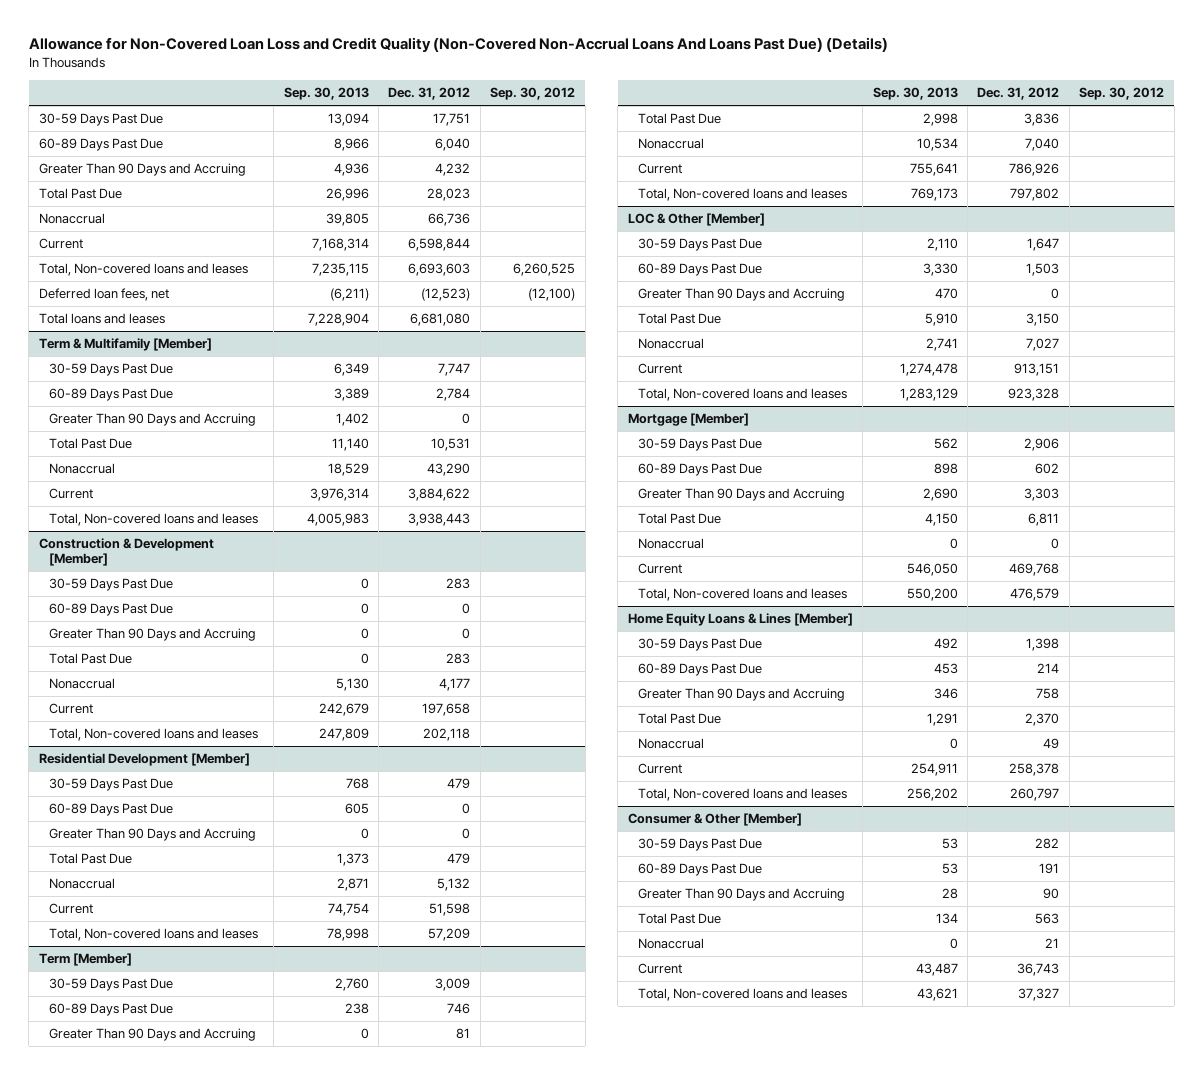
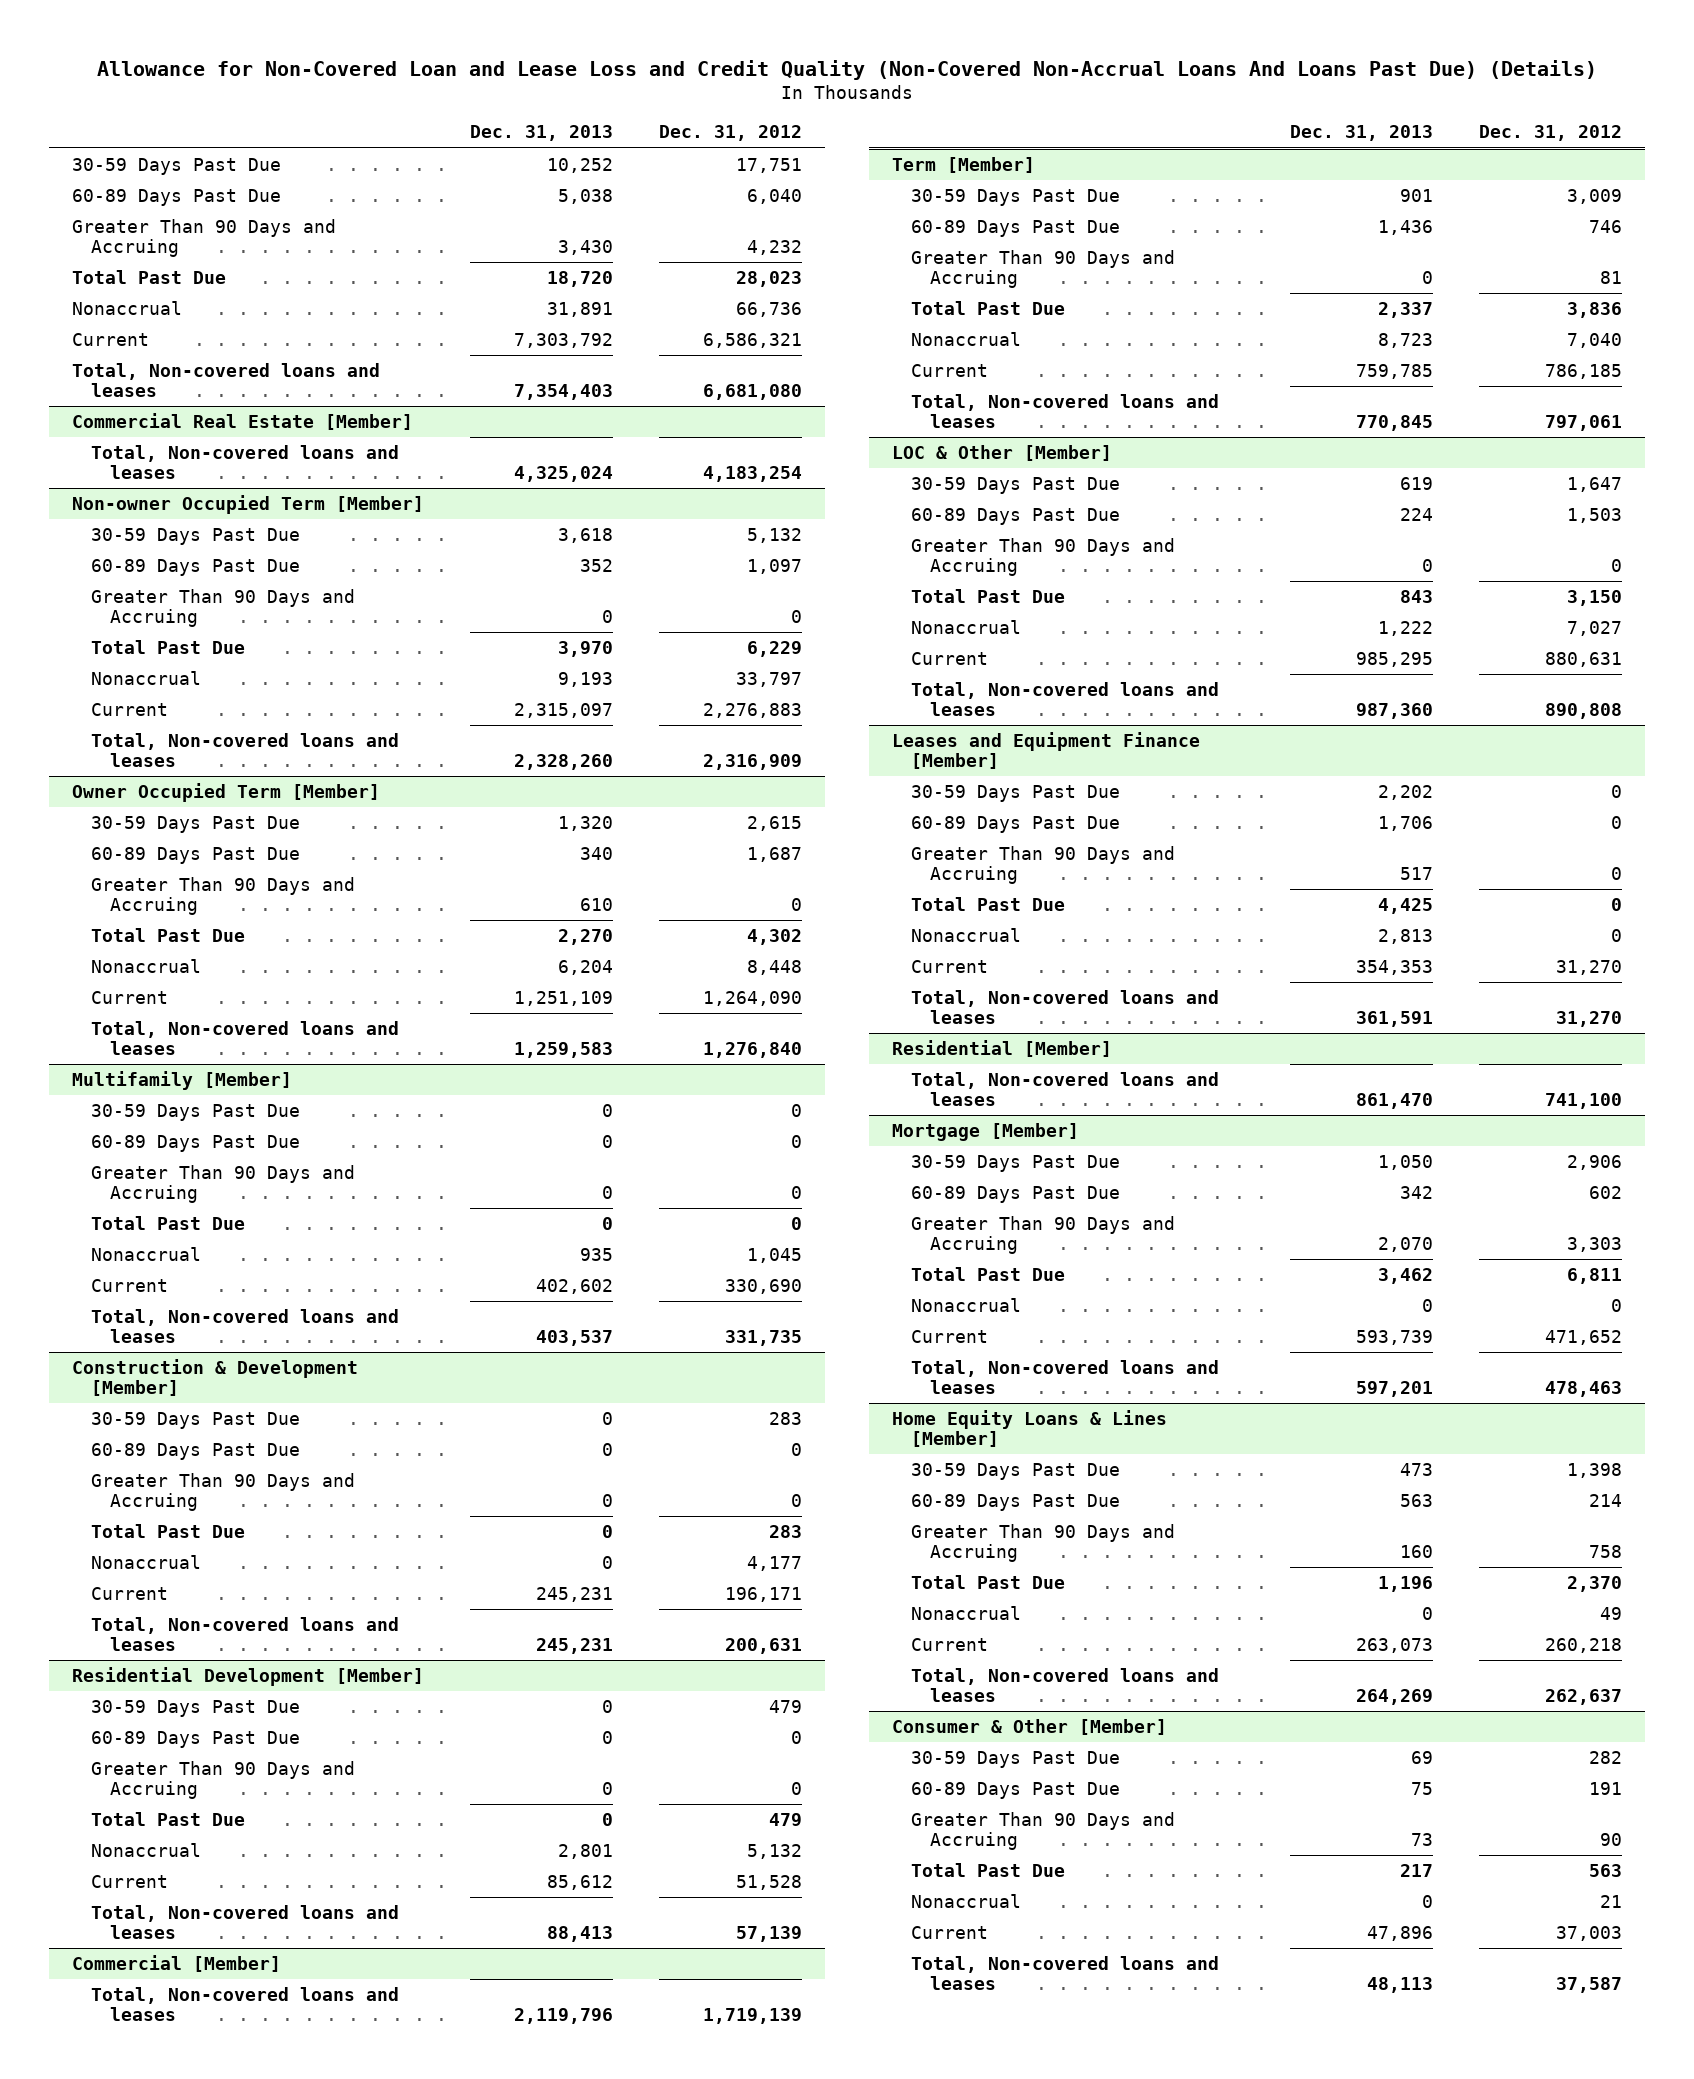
- Allowance for Non-Covered Loan Loss and Credit Quality (Non-Covered Non-Accrual Loans And Loans Past Due) (Details)
+ Allowance for Non-Covered Loan and Lease Loss and Credit Quality (Non-Covered Non-Accrual Loans And Loans Past Due) (Details)
- | Sep. 30, 2013 | Dec. 31, 2012 | Sep. 30, 2012
+ | Dec. 31, 2013 | Dec. 31, 2012
- Current | 7,168,314 | 6,598,844 |
- Total, Non-covered loans and leases | 7,235,115 | 6,693,603 | 6,260,525
- Deferred loan fees, net | (6,211) | (12,523) | (12,100)
- Total loans and leases | 7,228,904 | 6,681,080 |
- Term & Multifamily [Member]
- 30-59 Days Past Due | 6,349 | 7,747 |
- 60-89 Days Past Due | 3,389 | 2,784 |
+ Current | 7,303,792 | 6,586,321
+ Total, Non-covered loans and leases | 7,354,403 | 6,681,080
+ Commercial Real Estate [Member]
+ Total, Non-covered loans and leases | 4,325,024 | 4,183,254
+ Non-owner Occupied Term [Member]
+ 30-59 Days Past Due | 3,618 | 5,132
+ 60-89 Days Past Due | 352 | 1,097
- Total Past Due | 11,140 | 10,531 |
- Nonaccrual | 18,529 | 43,290 |
- Current | 3,976,314 | 3,884,622 |
- Total, Non-covered loans and leases | 4,005,983 | 3,938,443 |
+ Total Past Due | 3,970 | 6,229
+ Nonaccrual | 9,193 | 33,797
+ Current | 2,315,097 | 2,276,883
+ Total, Non-covered loans and leases | 2,328,260 | 2,316,909
+ Owner Occupied Term [Member]
+ 30-59 Days Past Due | 1,320 | 2,615
+ 60-89 Days Past Due | 340 | 1,687
+ Greater Than 90 Days and Accruing | 610 | 0
+ Total Past Due | 2,270 | 4,302
+ Nonaccrual | 6,204 | 8,448
+ Current | 1,251,109 | 1,264,090
+ Total, Non-covered loans and leases | 1,259,583 | 1,276,840
+ Multifamily [Member]
+ 30-59 Days Past Due | 0 | 0
+ 60-89 Days Past Due | 0 | 0
+ Greater Than 90 Days and Accruing | 0 | 0
+ Total Past Due | 0 | 0
+ Nonaccrual | 935 | 1,045
+ Current | 402,602 | 330,690
+ Total, Non-covered loans and leases | 403,537 | 331,735
@ Construction & Development [Member]
- Current | 242,679 | 197,658 |
- Total, Non-covered loans and leases | 247,809 | 202,118 |
+ Current | 245,231 | 196,171
+ Total, Non-covered loans and leases | 245,231 | 200,631
@ Residential Development [Member]
- Current | 74,754 | 51,598 |
- Total, Non-covered loans and leases | 78,998 | 57,209 |
+ Current | 85,612 | 51,528
+ Total, Non-covered loans and leases | 88,413 | 57,139
+ Commercial [Member]
+ Total, Non-covered loans and leases | 2,119,796 | 1,719,139
@ Term [Member]
- Current | 755,641 | 786,926 |
- Total, Non-covered loans and leases | 769,173 | 797,802 |
+ Current | 759,785 | 786,185
+ Total, Non-covered loans and leases | 770,845 | 797,061
@ LOC & Other [Member]
- Current | 1,274,478 | 913,151 |
- Total, Non-covered loans and leases | 1,283,129 | 923,328 |
+ Current | 985,295 | 880,631
+ Total, Non-covered loans and leases | 987,360 | 890,808
+ Leases and Equipment Finance [Member]
+ 30-59 Days Past Due | 2,202 | 0
+ 60-89 Days Past Due | 1,706 | 0
+ Greater Than 90 Days and Accruing | 517 | 0
+ Total Past Due | 4,425 | 0
+ Nonaccrual | 2,813 | 0
+ Current | 354,353 | 31,270
+ Total, Non-covered loans and leases | 361,591 | 31,270
+ Residential [Member]
+ Total, Non-covered loans and leases | 861,470 | 741,100
@ Mortgage [Member]
- Current | 546,050 | 469,768 |
- Total, Non-covered loans and leases | 550,200 | 476,579 |
+ Current | 593,739 | 471,652
+ Total, Non-covered loans and leases | 597,201 | 478,463
@ Home Equity Loans & Lines [Member]
- Current | 254,911 | 258,378 |
- Total, Non-covered loans and leases | 256,202 | 260,797 |
+ Current | 263,073 | 260,218
+ Total, Non-covered loans and leases | 264,269 | 262,637
@ Consumer & Other [Member]
- Current | 43,487 | 36,743 |
- Total, Non-covered loans and leases | 43,621 | 37,327 |
+ Current | 47,896 | 37,003
+ Total, Non-covered loans and leases | 48,113 | 37,587

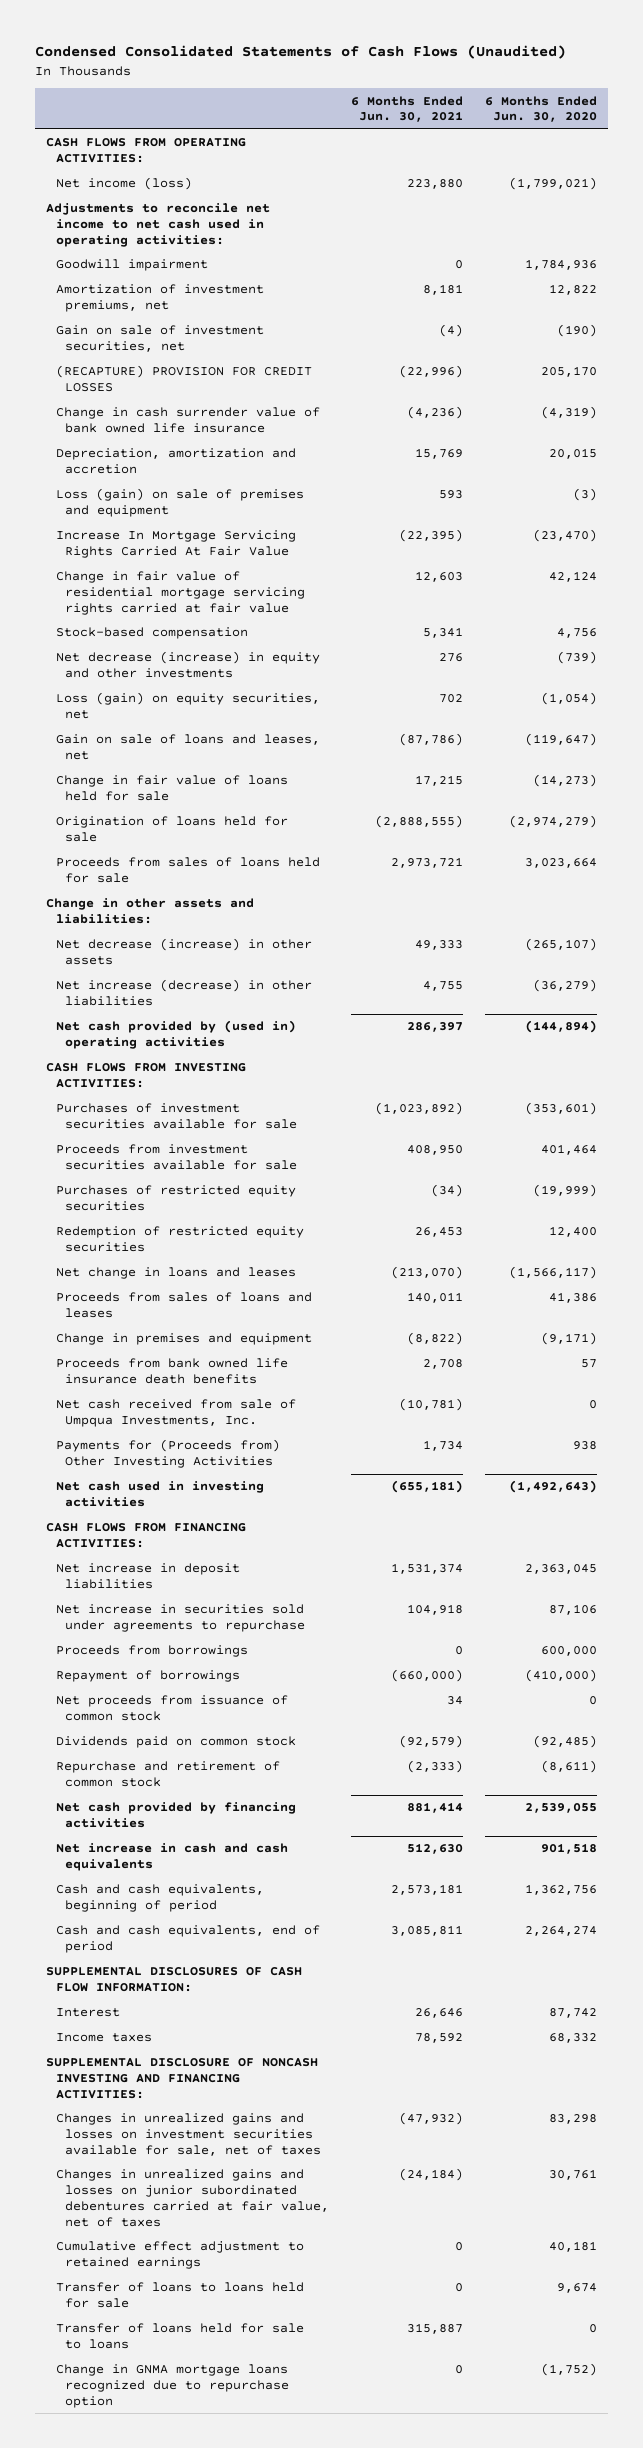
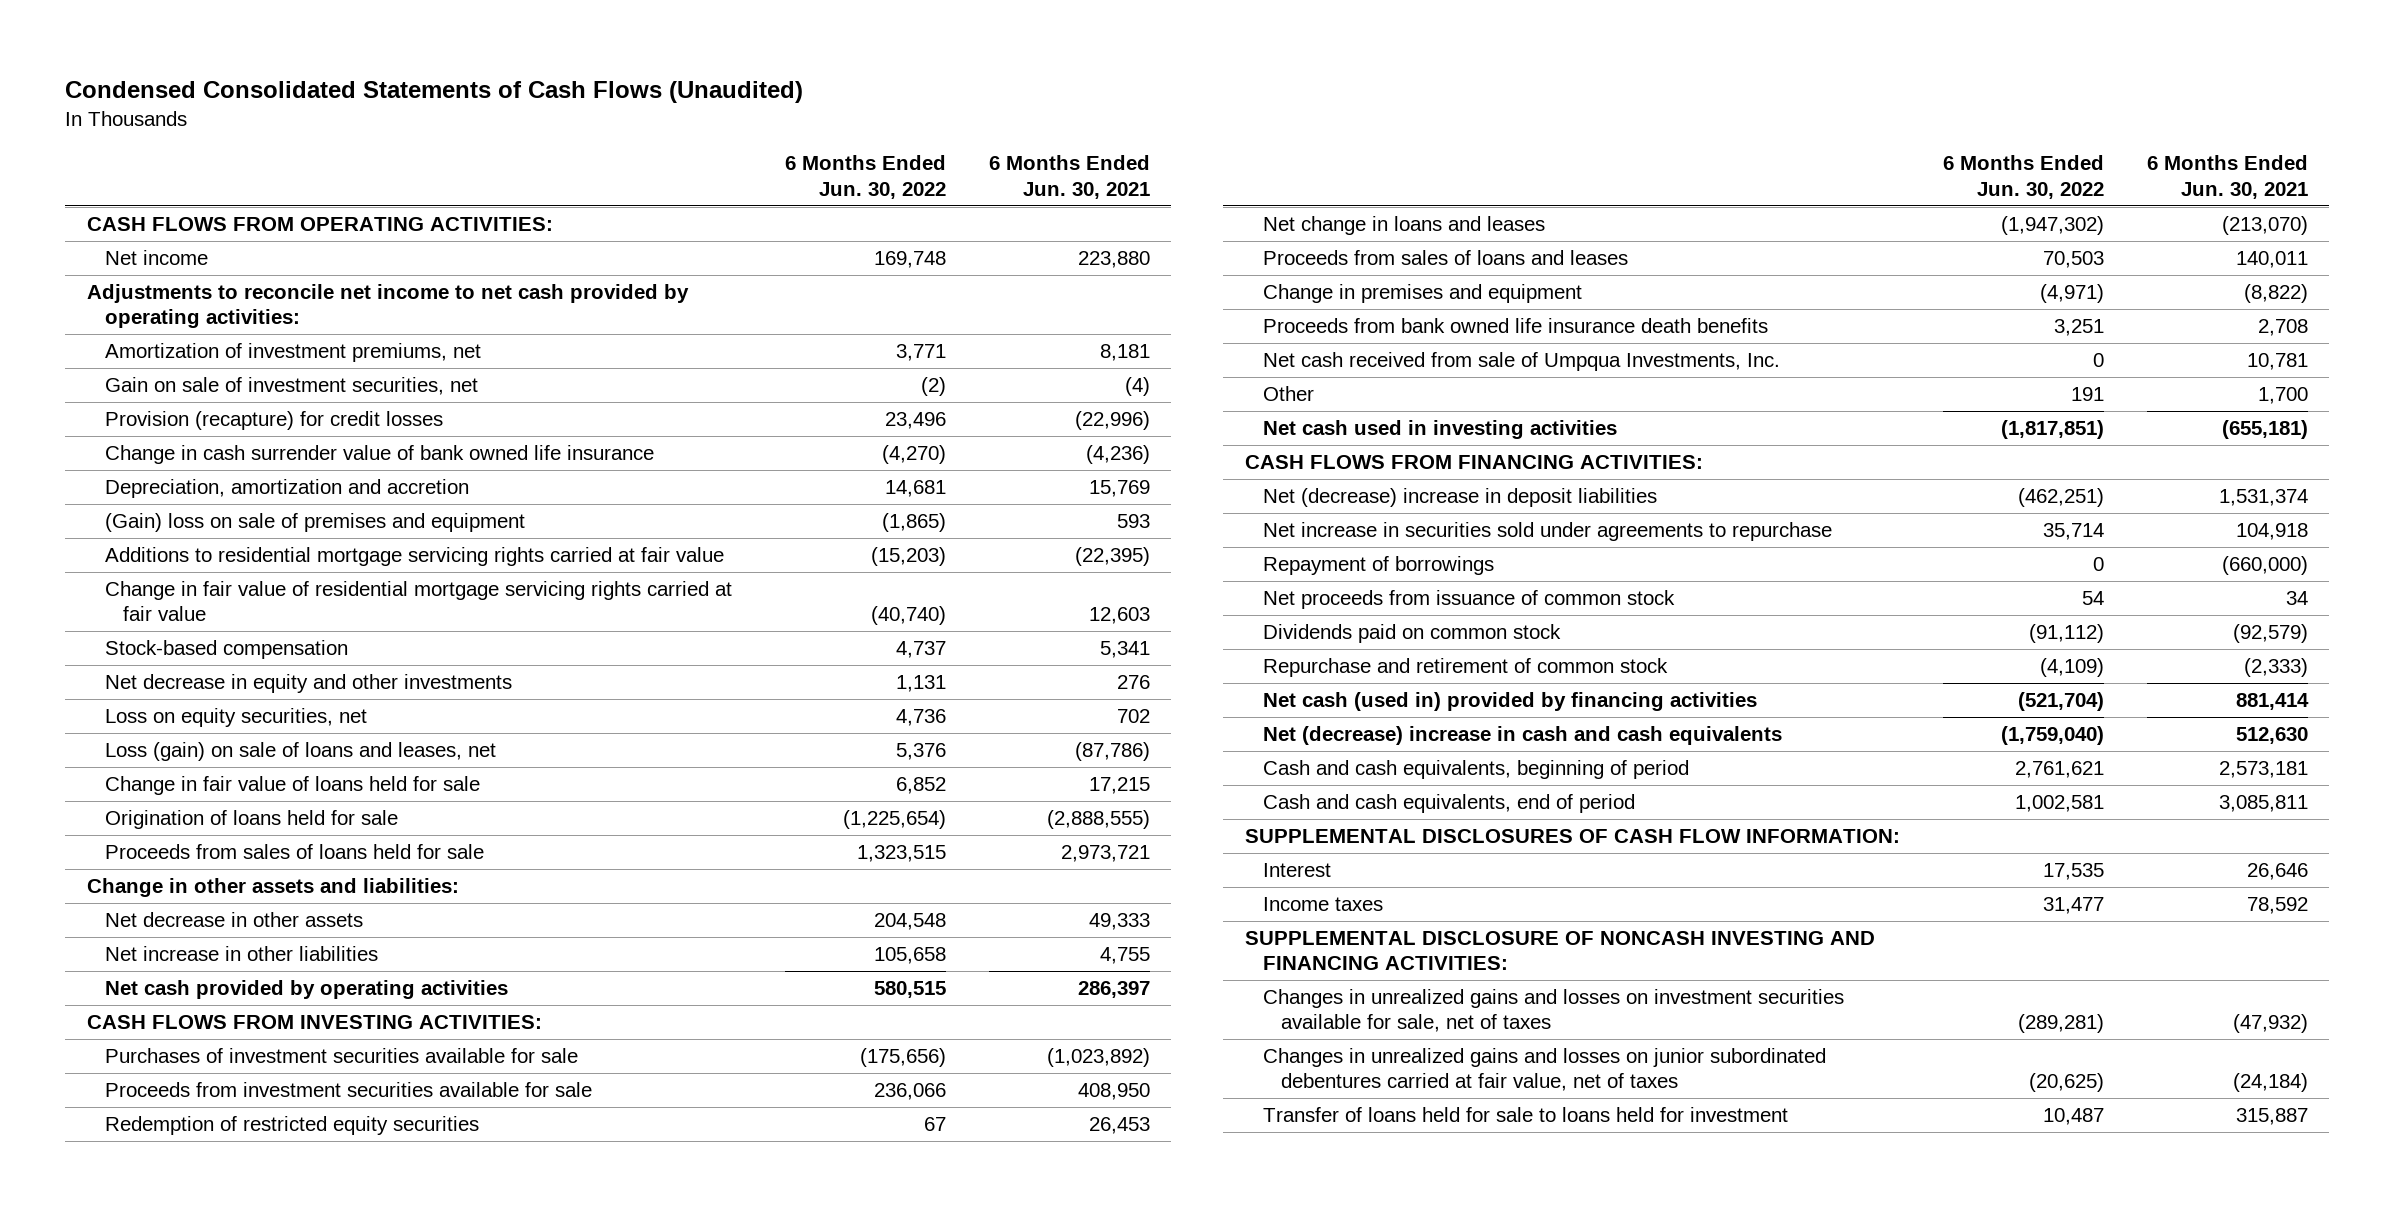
- | 6 Months Ended Jun. 30, 2021 | 6 Months Ended Jun. 30, 2020
+ | 6 Months Ended Jun. 30, 2022 | 6 Months Ended Jun. 30, 2021
- Net income (loss) | 223,880 | (1,799,021)
- Adjustments to reconcile net income to net cash used in operating activities:
- Goodwill impairment | 0 | 1,784,936
+ Net income | 169,748 | 223,880
+ Adjustments to reconcile net income to net cash provided by operating activities:
- (RECAPTURE) PROVISION FOR CREDIT LOSSES | (22,996) | 205,170
+ Provision (recapture) for credit losses | 23,496 | (22,996)
- Loss (gain) on sale of premises and equipment | 593 | (3)
- Increase In Mortgage Servicing Rights Carried At Fair Value | (22,395) | (23,470)
+ (Gain) loss on sale of premises and equipment | (1,865) | 593
+ Additions to residential mortgage servicing rights carried at fair value | (15,203) | (22,395)
- Net decrease (increase) in equity and other investments | 276 | (739)
- Loss (gain) on equity securities, net | 702 | (1,054)
- Gain on sale of loans and leases, net | (87,786) | (119,647)
+ Net decrease in equity and other investments | 1,131 | 276
+ Loss on equity securities, net | 4,736 | 702
+ Loss (gain) on sale of loans and leases, net | 5,376 | (87,786)
- Net decrease (increase) in other assets | 49,333 | (265,107)
- Net increase (decrease) in other liabilities | 4,755 | (36,279)
- Net cash provided by (used in) operating activities | 286,397 | (144,894)
+ Net decrease in other assets | 204,548 | 49,333
+ Net increase in other liabilities | 105,658 | 4,755
+ Net cash provided by operating activities | 580,515 | 286,397
- Purchases of restricted equity securities | (34) | (19,999)
- Net cash received from sale of Umpqua Investments, Inc. | (10,781) | 0
- Payments for (Proceeds from) Other Investing Activities | 1,734 | 938
+ Net cash received from sale of Umpqua Investments, Inc. | 0 | 10,781
+ Other | 191 | 1,700
- Net increase in deposit liabilities | 1,531,374 | 2,363,045
+ Net (decrease) increase in deposit liabilities | (462,251) | 1,531,374
- Proceeds from borrowings | 0 | 600,000
- Net cash provided by financing activities | 881,414 | 2,539,055
- Net increase in cash and cash equivalents | 512,630 | 901,518
+ Net cash (used in) provided by financing activities | (521,704) | 881,414
+ Net (decrease) increase in cash and cash equivalents | (1,759,040) | 512,630
- Cumulative effect adjustment to retained earnings | 0 | 40,181
- Transfer of loans to loans held for sale | 0 | 9,674
- Transfer of loans held for sale to loans | 315,887 | 0
- Change in GNMA mortgage loans recognized due to repurchase option | 0 | (1,752)
+ Transfer of loans held for sale to loans held for investment | 10,487 | 315,887

